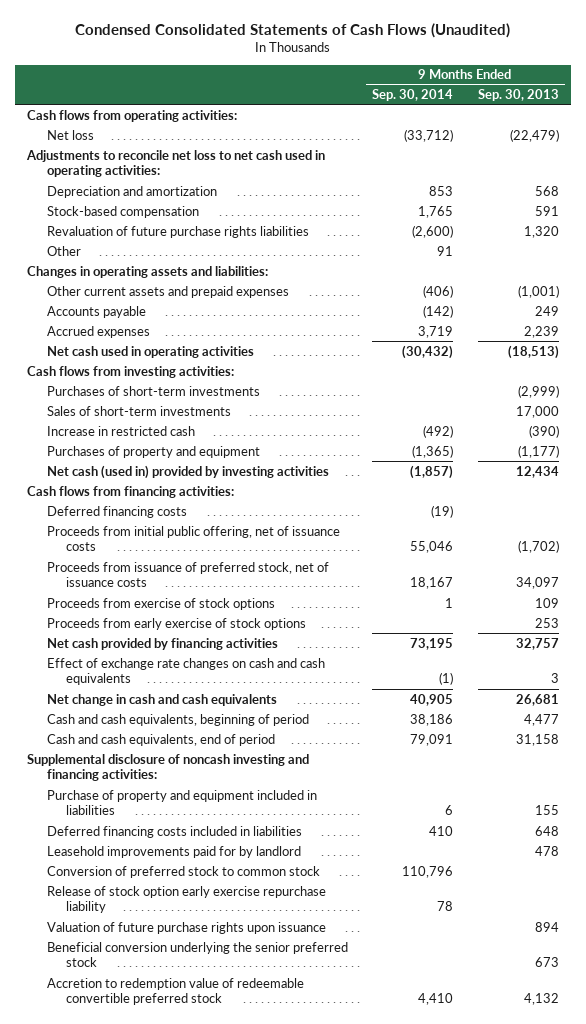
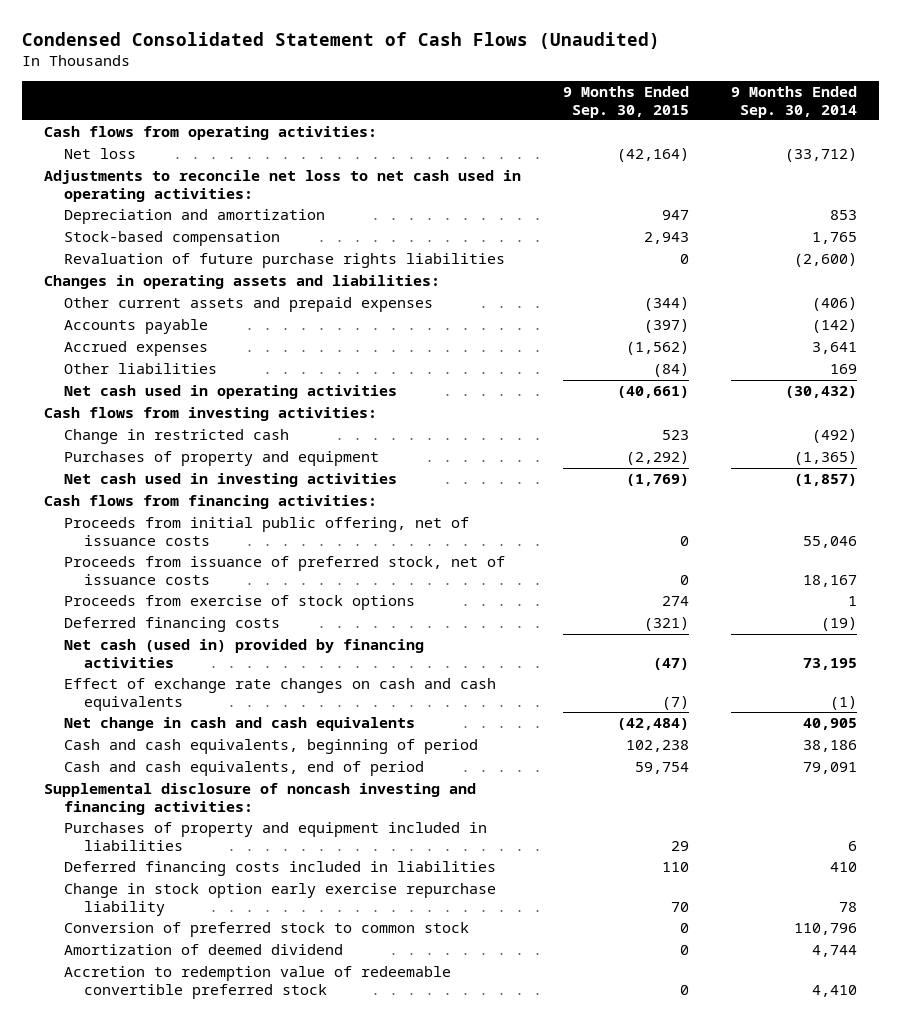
- Condensed Consolidated Statements of Cash Flows (Unaudited)
+ Condensed Consolidated Statement of Cash Flows (Unaudited)
- | 9 Months Ended Sep. 30, 2014 | 9 Months Ended Sep. 30, 2013
+ | 9 Months Ended Sep. 30, 2015 | 9 Months Ended Sep. 30, 2014
- Other | 91 |
- Accrued expenses | 3,719 | 2,239
+ Accrued expenses | (1,562) | 3,641
+ Other liabilities | (84) | 169
- Purchases of short-term investments | | (2,999)
- Sales of short-term investments | | 17,000
- Increase in restricted cash | (492) | (390)
+ Change in restricted cash | 523 | (492)
- Net cash (used in) provided by investing activities | (1,857) | 12,434
+ Net cash used in investing activities | (1,769) | (1,857)
- Proceeds from early exercise of stock options | | 253
- Net cash provided by financing activities | 73,195 | 32,757
moved down: Deferred financing costs | (321) | (19)
+ Net cash (used in) provided by financing activities | (47) | 73,195
- Purchase of property and equipment included in liabilities | 6 | 155
+ Purchases of property and equipment included in liabilities | 29 | 6
- Leasehold improvements paid for by landlord | | 478
+ Change in stock option early exercise repurchase liability | 70 | 78
- Release of stock option early exercise repurchase liability | 78 |
- Valuation of future purchase rights upon issuance | | 894
- Beneficial conversion underlying the senior preferred stock | | 673
+ Amortization of deemed dividend | 0 | 4,744

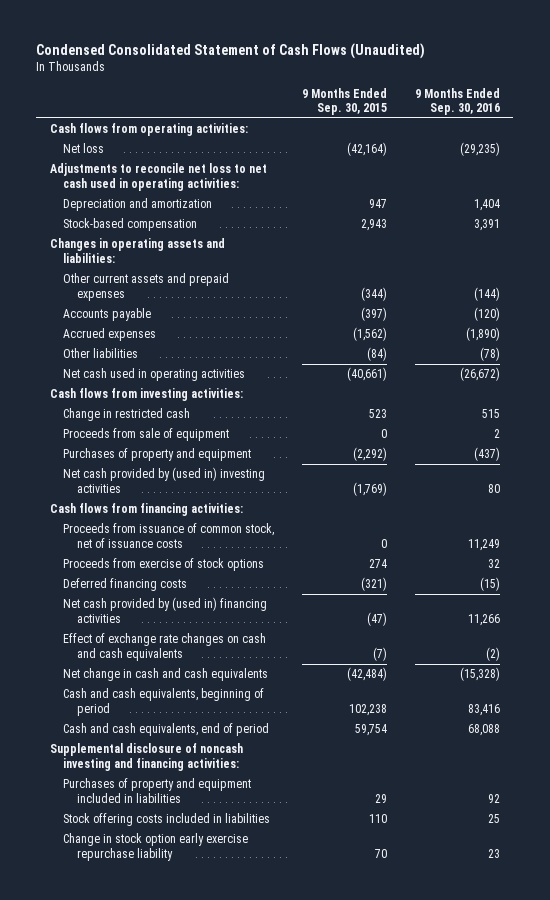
- | 9 Months Ended Sep. 30, 2015 | 9 Months Ended Sep. 30, 2014
+ | 9 Months Ended Sep. 30, 2015 | 9 Months Ended Sep. 30, 2016
- Revaluation of future purchase rights liabilities | 0 | (2,600)
+ Proceeds from sale of equipment | 0 | 2
- Net cash used in investing activities | (1,769) | (1,857)
+ Net cash provided by (used in) investing activities | (1,769) | 80
- Proceeds from initial public offering, net of issuance costs | 0 | 55,046
- Proceeds from issuance of preferred stock, net of issuance costs | 0 | 18,167
+ Proceeds from issuance of common stock, net of issuance costs | 0 | 11,249
- Net cash (used in) provided by financing activities | (47) | 73,195
+ Net cash provided by (used in) financing activities | (47) | 11,266
- Deferred financing costs included in liabilities | 110 | 410
+ Stock offering costs included in liabilities | 110 | 25
- Conversion of preferred stock to common stock | 0 | 110,796
- Amortization of deemed dividend | 0 | 4,744
- Accretion to redemption value of redeemable convertible preferred stock | 0 | 4,410

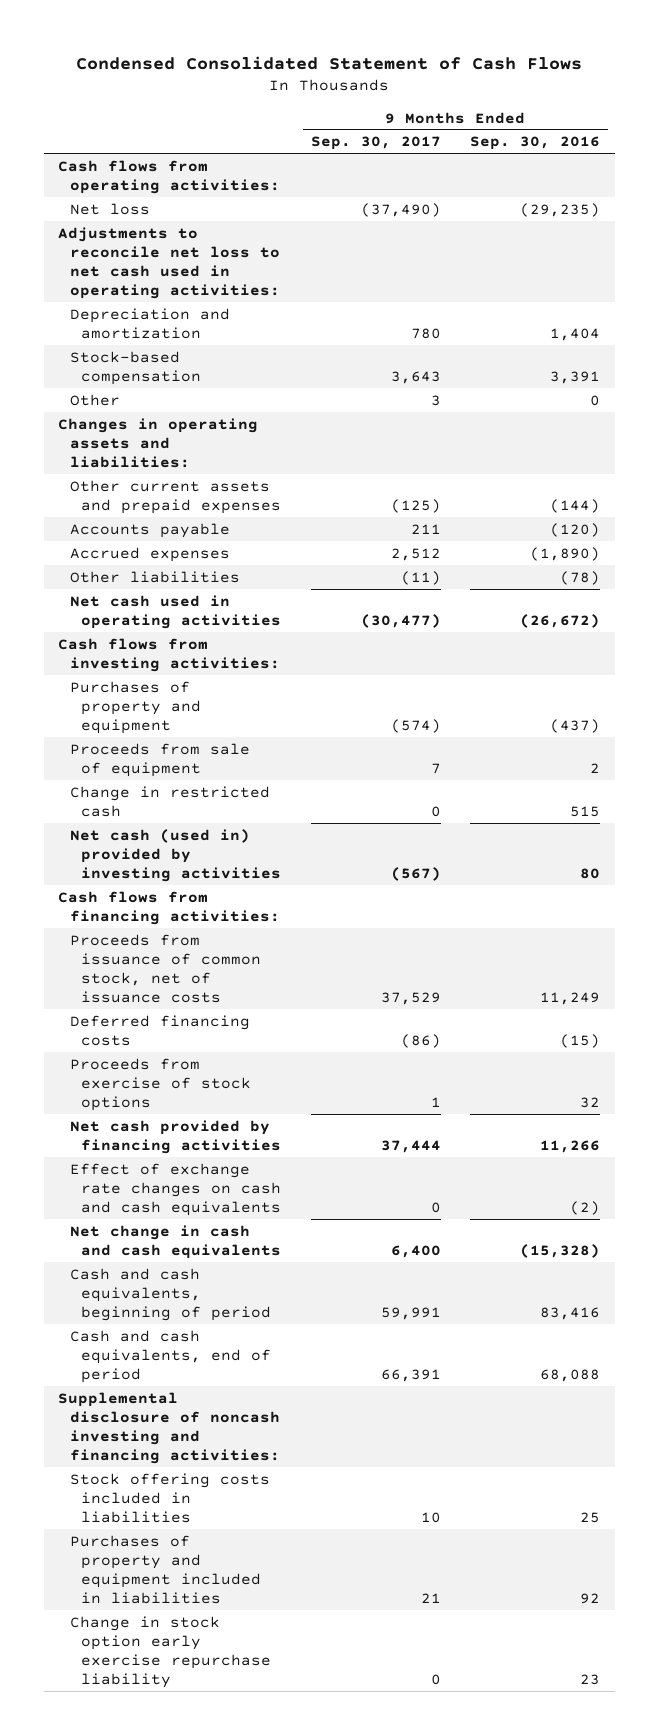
- Condensed Consolidated Statement of Cash Flows (Unaudited)
+ Condensed Consolidated Statement of Cash Flows
- | 9 Months Ended Sep. 30, 2015 | 9 Months Ended Sep. 30, 2016
+ | 9 Months Ended Sep. 30, 2017 | 9 Months Ended Sep. 30, 2016
+ Other | 3 | 0
- Net cash provided by (used in) investing activities | (1,769) | 80
moved down: Proceeds from sale of equipment | 7 | 2
moved down: Change in restricted cash | 0 | 515
+ Net cash (used in) provided by investing activities | (567) | 80
- Net cash provided by (used in) financing activities | (47) | 11,266
moved down: Proceeds from exercise of stock options | 1 | 32
+ Net cash provided by financing activities | 37,444 | 11,266
moved down: Purchases of property and equipment included in liabilities | 21 | 92

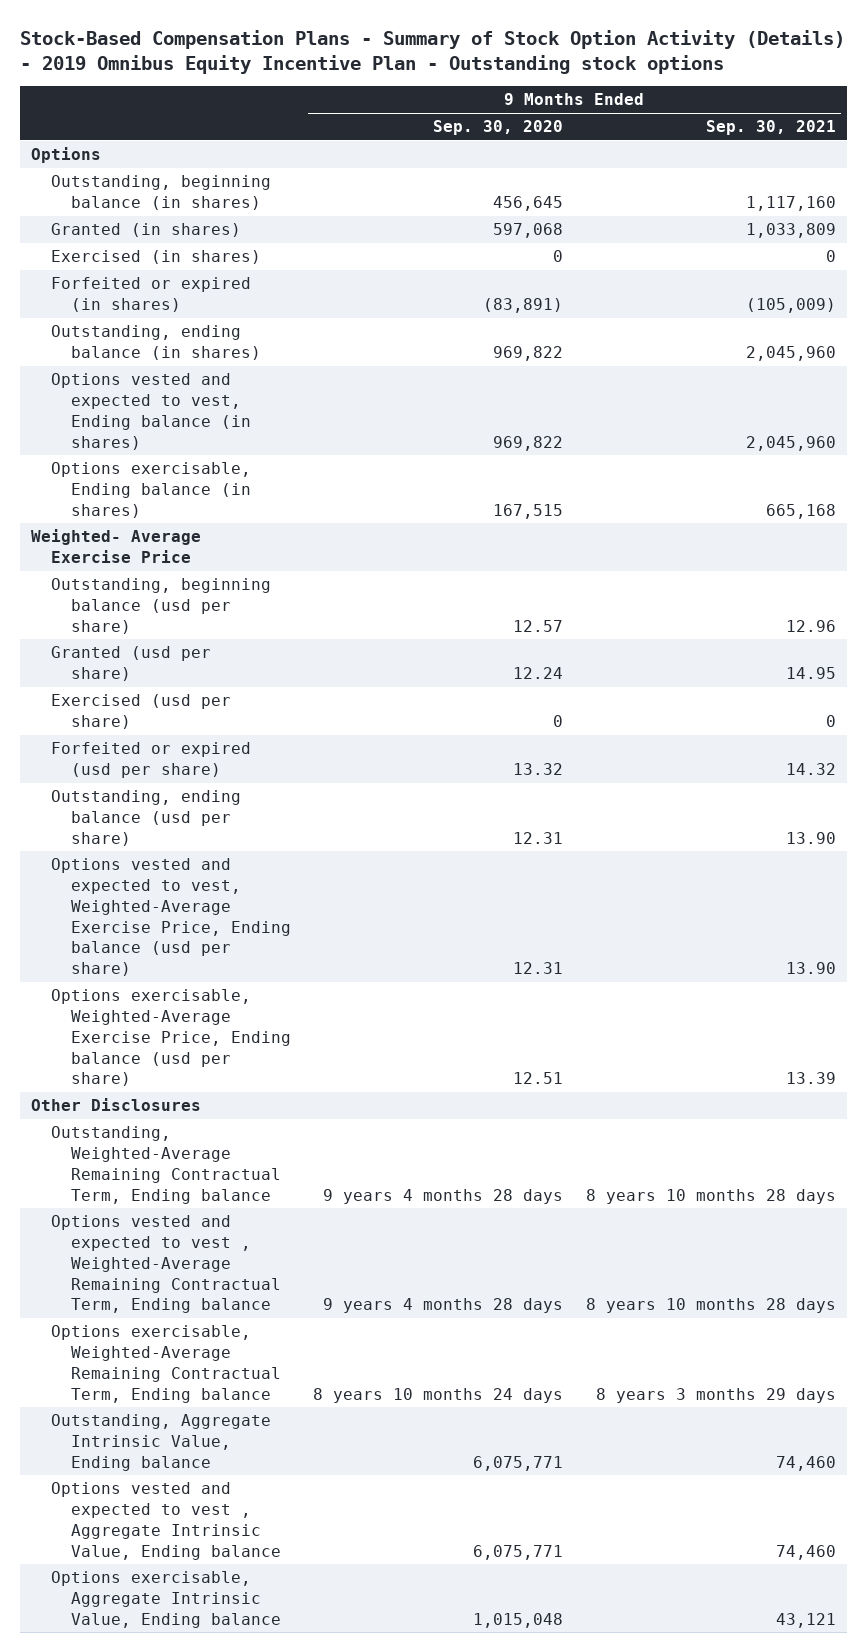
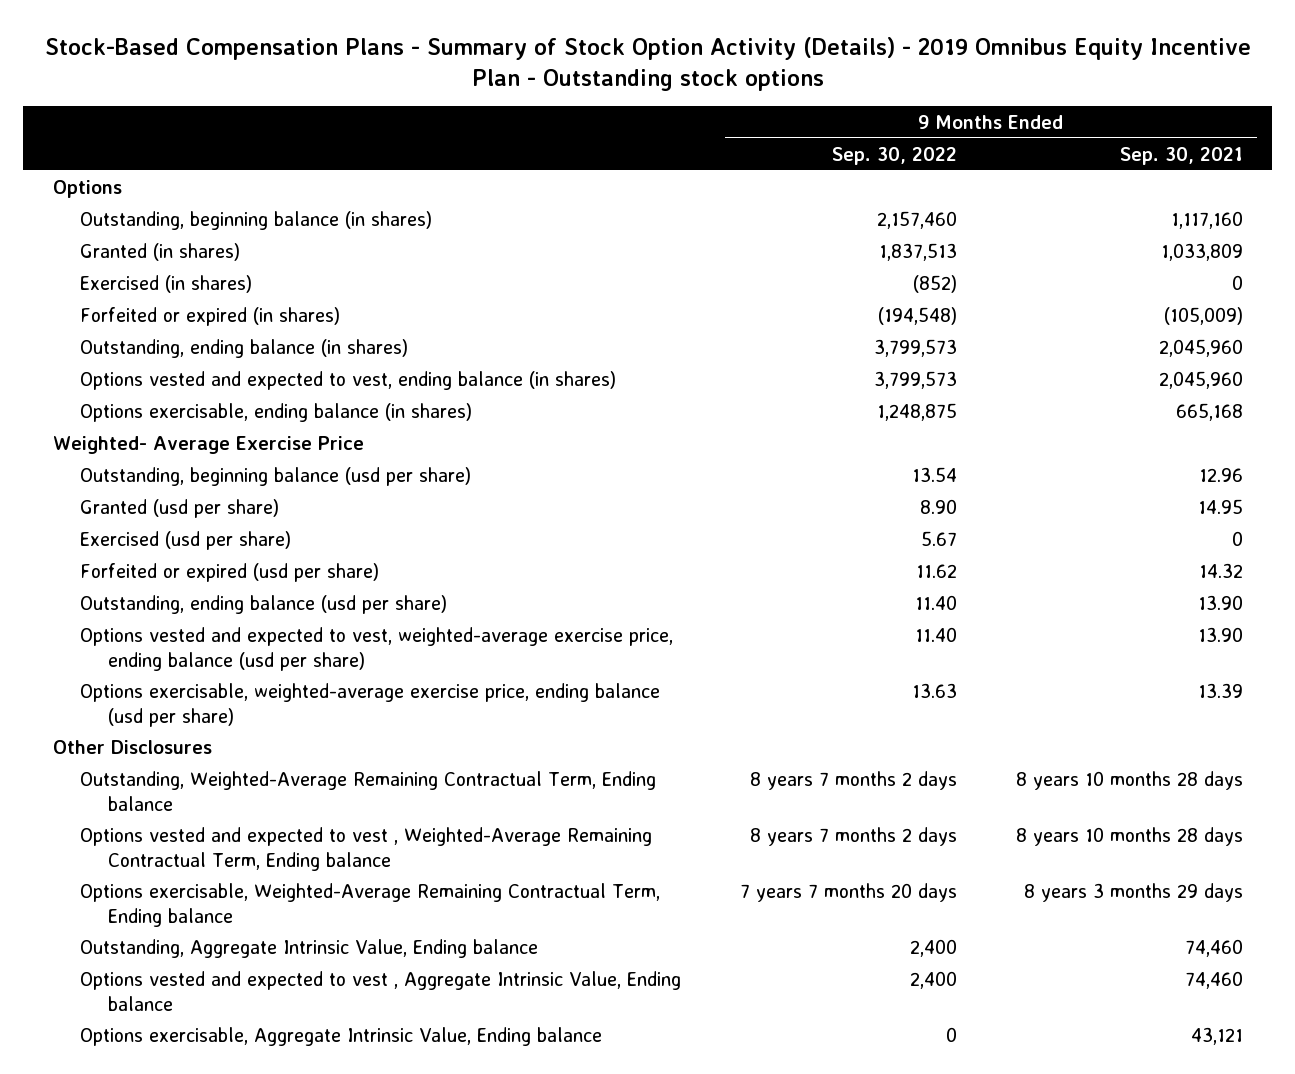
- | 9 Months Ended Sep. 30, 2020 | 9 Months Ended Sep. 30, 2021
+ | 9 Months Ended Sep. 30, 2022 | 9 Months Ended Sep. 30, 2021
- Options vested and expected to vest, Ending balance (in shares) | 969,822 | 2,045,960
- Options exercisable, Ending balance (in shares) | 167,515 | 665,168
+ Options vested and expected to vest, ending balance (in shares) | 3,799,573 | 2,045,960
+ Options exercisable, ending balance (in shares) | 1,248,875 | 665,168
- Options vested and expected to vest, Weighted-Average Exercise Price, Ending balance (usd per share) | 12.31 | 13.90
- Options exercisable, Weighted-Average Exercise Price, Ending balance (usd per share) | 12.51 | 13.39
+ Options vested and expected to vest, weighted-average exercise price, ending balance (usd per share) | 11.40 | 13.90
+ Options exercisable, weighted-average exercise price, ending balance (usd per share) | 13.63 | 13.39

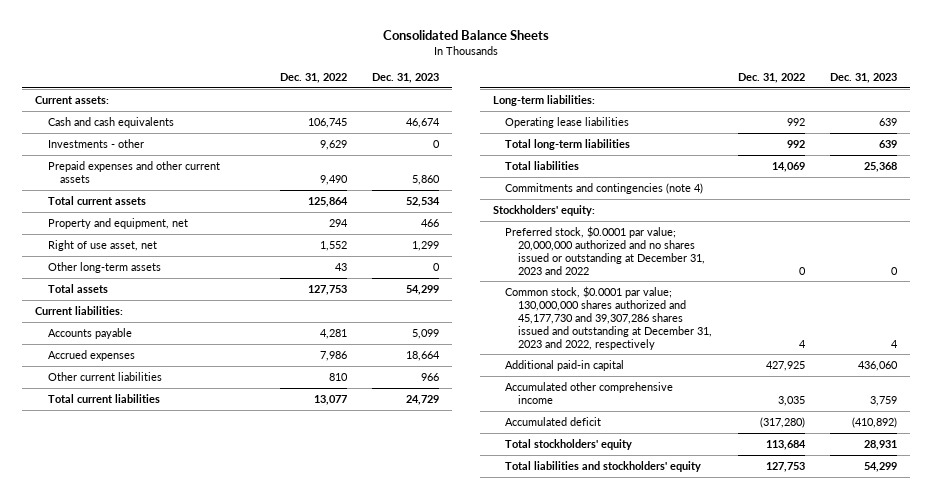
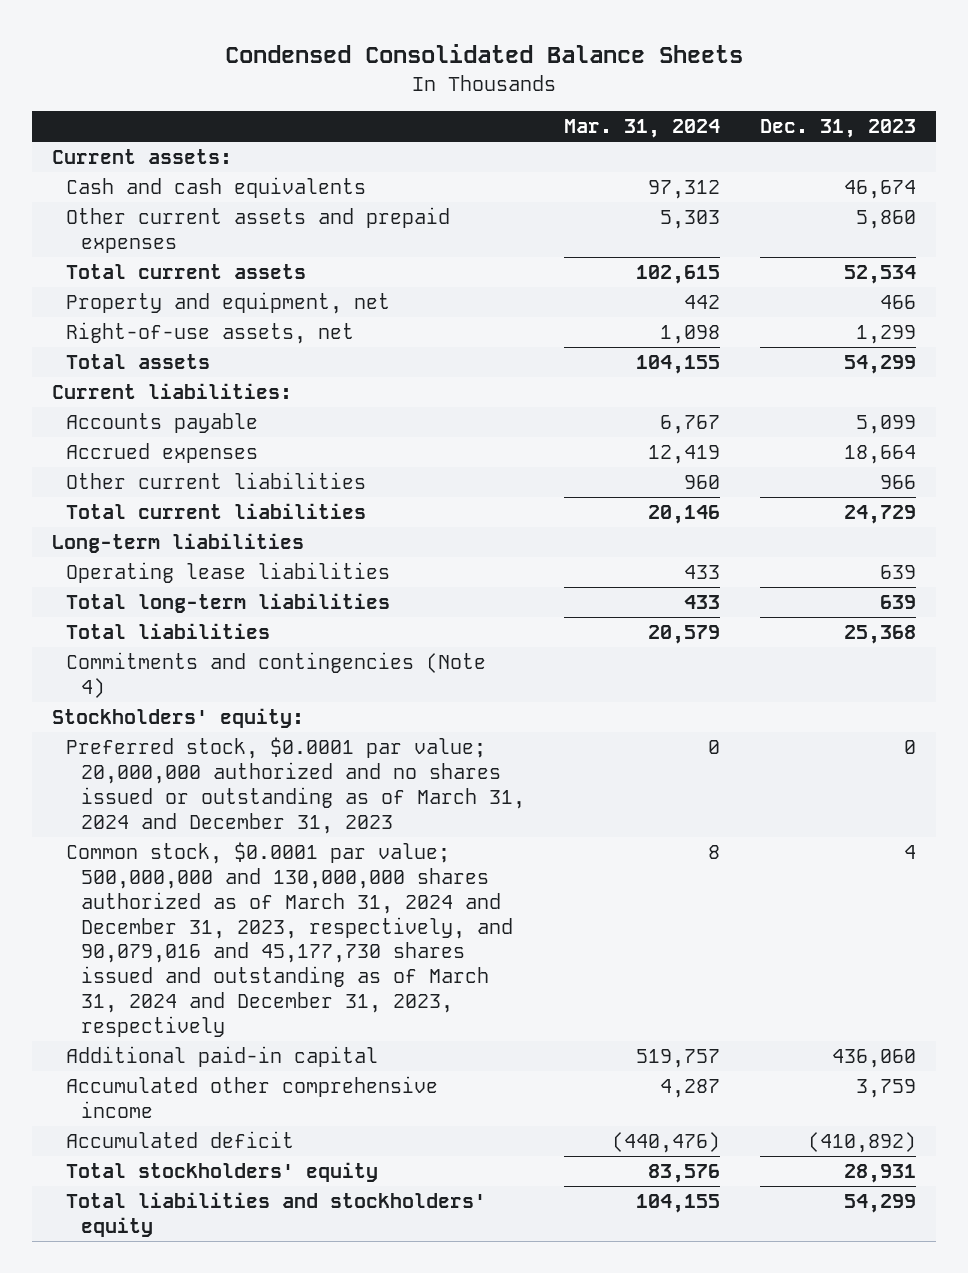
- Consolidated Balance Sheets
+ Condensed Consolidated Balance Sheets
- | Dec. 31, 2022 | Dec. 31, 2023
+ | Mar. 31, 2024 | Dec. 31, 2023
- Investments - other | 9,629 | 0
- Prepaid expenses and other current assets | 9,490 | 5,860
+ Other current assets and prepaid expenses | 5,303 | 5,860
- Right of use asset, net | 1,552 | 1,299
- Other long-term assets | 43 | 0
+ Right-of-use assets, net | 1,098 | 1,299
- Long-term liabilities:
+ Long-term liabilities
- Commitments and contingencies (note 4)
+ Commitments and contingencies (Note 4)
- Preferred stock, $0.0001 par value; 20,000,000 authorized and no shares issued or outstanding at December 31, 2023 and 2022 | 0 | 0
- Common stock, $0.0001 par value; 130,000,000 shares authorized and 45,177,730 and 39,307,286 shares issued and outstanding at December 31, 2023 and 2022, respectively | 4 | 4
+ Preferred stock, $0.0001 par value; 20,000,000 authorized and no shares issued or outstanding as of March 31, 2024 and December 31, 2023 | 0 | 0
+ Common stock, $0.0001 par value; 500,000,000 and 130,000,000 shares authorized as of March 31, 2024 and December 31, 2023, respectively, and 90,079,016 and 45,177,730 shares issued and outstanding as of March 31, 2024 and December 31, 2023, respectively | 8 | 4

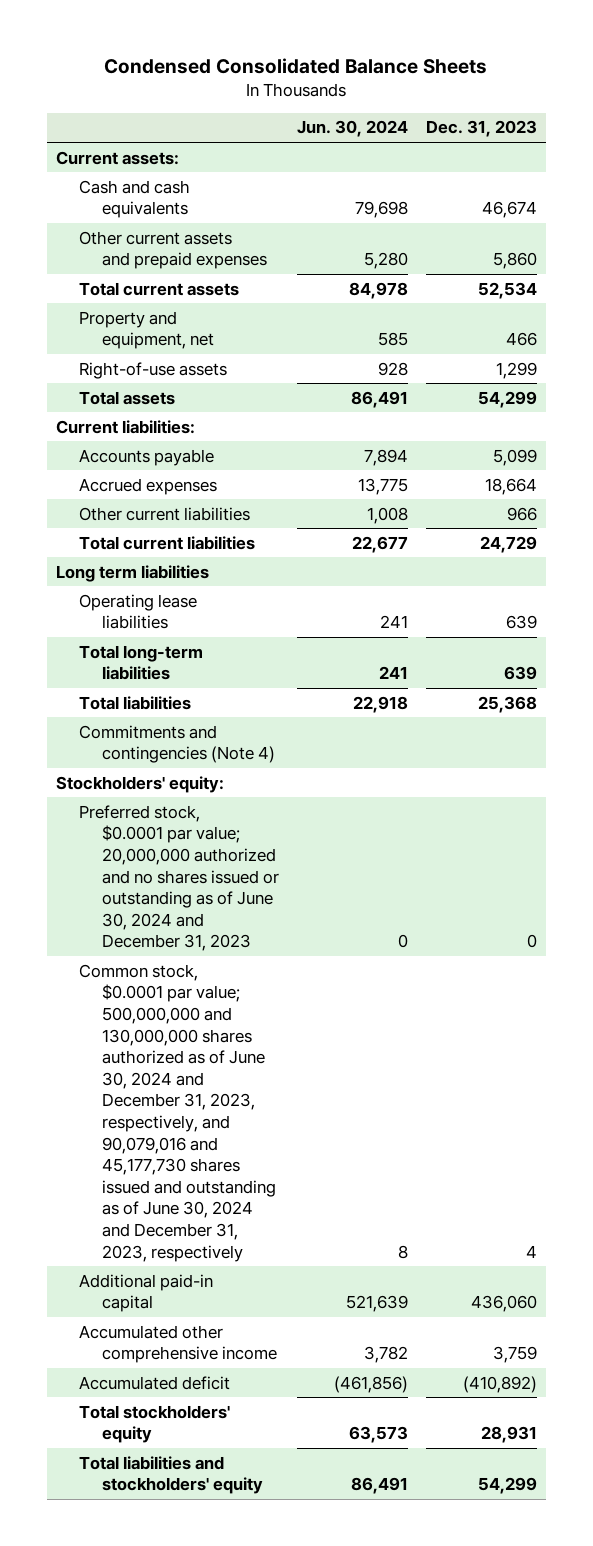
- | Mar. 31, 2024 | Dec. 31, 2023
+ | Jun. 30, 2024 | Dec. 31, 2023
- Right-of-use assets, net | 1,098 | 1,299
+ Right-of-use assets | 928 | 1,299
- Long-term liabilities
+ Long term liabilities
- Preferred stock, $0.0001 par value; 20,000,000 authorized and no shares issued or outstanding as of March 31, 2024 and December 31, 2023 | 0 | 0
- Common stock, $0.0001 par value; 500,000,000 and 130,000,000 shares authorized as of March 31, 2024 and December 31, 2023, respectively, and 90,079,016 and 45,177,730 shares issued and outstanding as of March 31, 2024 and December 31, 2023, respectively | 8 | 4
+ Preferred stock, $0.0001 par value; 20,000,000 authorized and no shares issued or outstanding as of June 30, 2024 and December 31, 2023 | 0 | 0
+ Common stock, $0.0001 par value; 500,000,000 and 130,000,000 shares authorized as of June 30, 2024 and December 31, 2023, respectively, and 90,079,016 and 45,177,730 shares issued and outstanding as of June 30, 2024 and December 31, 2023, respectively | 8 | 4

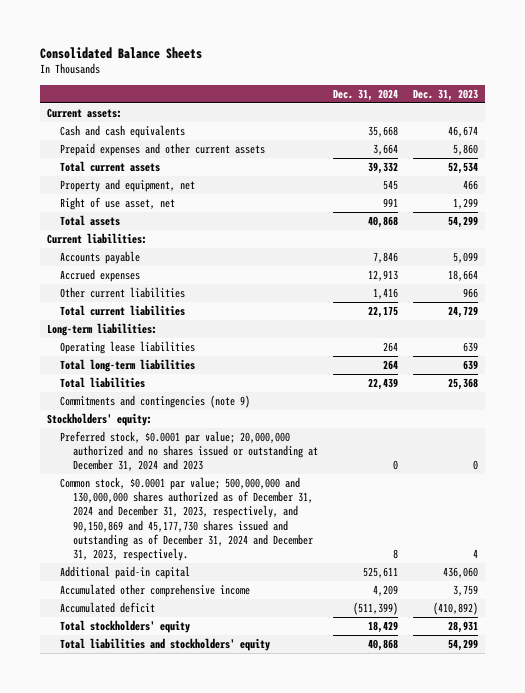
- Condensed Consolidated Balance Sheets
+ Consolidated Balance Sheets
- | Jun. 30, 2024 | Dec. 31, 2023
+ | Dec. 31, 2024 | Dec. 31, 2023
- Other current assets and prepaid expenses | 5,280 | 5,860
+ Prepaid expenses and other current assets | 3,664 | 5,860
- Right-of-use assets | 928 | 1,299
+ Right of use asset, net | 991 | 1,299
- Long term liabilities
+ Long-term liabilities:
- Commitments and contingencies (Note 4)
+ Commitments and contingencies (note 9)
- Preferred stock, $0.0001 par value; 20,000,000 authorized and no shares issued or outstanding as of June 30, 2024 and December 31, 2023 | 0 | 0
- Common stock, $0.0001 par value; 500,000,000 and 130,000,000 shares authorized as of June 30, 2024 and December 31, 2023, respectively, and 90,079,016 and 45,177,730 shares issued and outstanding as of June 30, 2024 and December 31, 2023, respectively | 8 | 4
+ Preferred stock, $0.0001 par value; 20,000,000 authorized and no shares issued or outstanding at December 31, 2024 and 2023 | 0 | 0
+ Common stock, $0.0001 par value; 500,000,000 and 130,000,000 shares authorized as of December 31, 2024 and December 31, 2023, respectively, and 90,150,869 and 45,177,730 shares issued and outstanding as of December 31, 2024 and December 31, 2023, respectively. | 8 | 4

